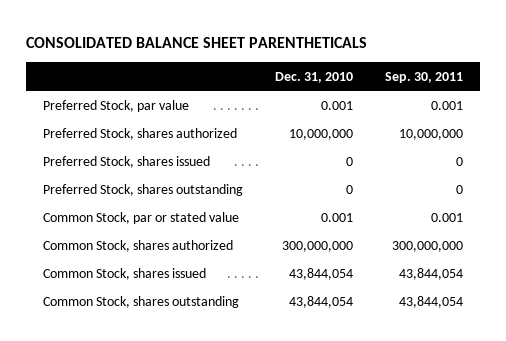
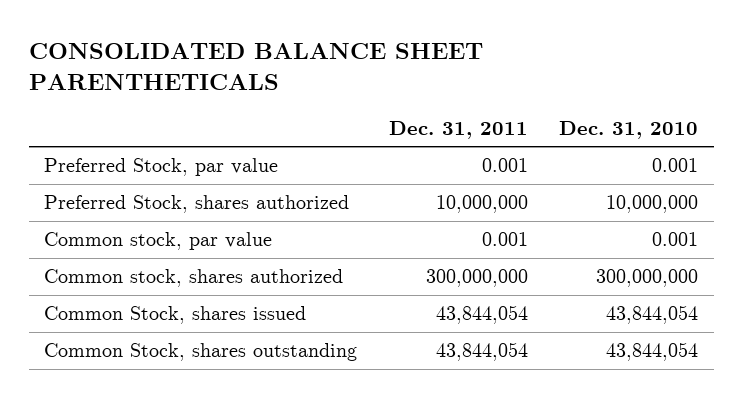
- | Dec. 31, 2010 | Sep. 30, 2011
+ | Dec. 31, 2011 | Dec. 31, 2010
- Preferred Stock, shares issued | 0 | 0
- Preferred Stock, shares outstanding | 0 | 0
- Common Stock, par or stated value | 0.001 | 0.001
- Common Stock, shares authorized | 300,000,000 | 300,000,000
+ Common stock, par value | 0.001 | 0.001
+ Common stock, shares authorized | 300,000,000 | 300,000,000

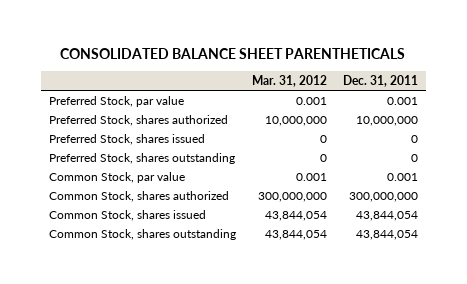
- | Dec. 31, 2011 | Dec. 31, 2010
+ | Mar. 31, 2012 | Dec. 31, 2011
- Common stock, par value | 0.001 | 0.001
- Common stock, shares authorized | 300,000,000 | 300,000,000
+ Preferred Stock, shares issued | 0 | 0
+ Preferred Stock, shares outstanding | 0 | 0
+ Common Stock, par value | 0.001 | 0.001
+ Common Stock, shares authorized | 300,000,000 | 300,000,000

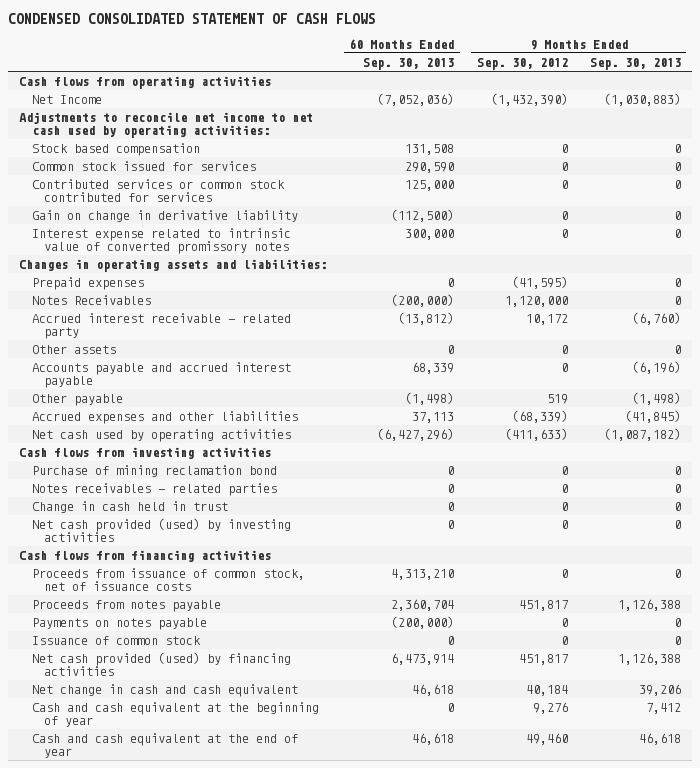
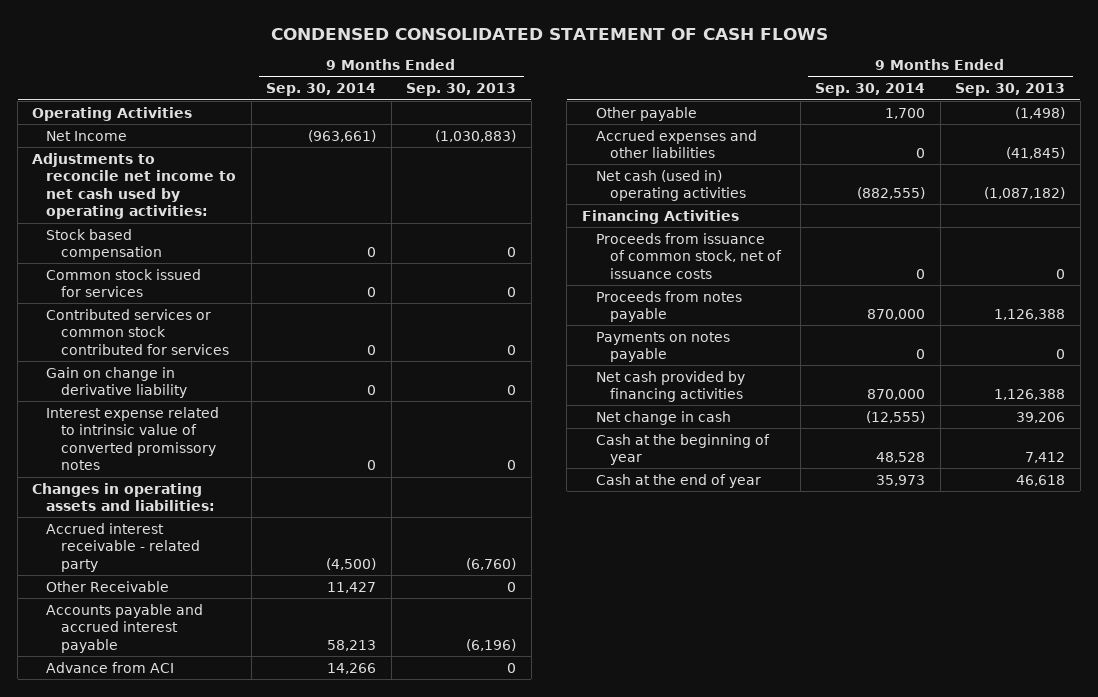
- | 60 Months Ended Sep. 30, 2013 | 9 Months Ended Sep. 30, 2012 | 9 Months Ended Sep. 30, 2013
+ | 9 Months Ended Sep. 30, 2014 | 9 Months Ended Sep. 30, 2013
- Cash flows from operating activities
+ Operating Activities
- Prepaid expenses | 0 | (41,595) | 0
- Notes Receivables | (200,000) | 1,120,000 | 0
- Other assets | 0 | 0 | 0
+ Other Receivable | 11,427 | 0
+ Advance from ACI | 14,266 | 0
- Net cash used by operating activities | (6,427,296) | (411,633) | (1,087,182)
- Cash flows from investing activities
- Purchase of mining reclamation bond | 0 | 0 | 0
- Notes receivables - related parties | 0 | 0 | 0
- Change in cash held in trust | 0 | 0 | 0
- Net cash provided (used) by investing activities | 0 | 0 | 0
- Cash flows from financing activities
+ Net cash (used in) operating activities | (882,555) | (1,087,182)
+ Financing Activities
- Issuance of common stock | 0 | 0 | 0
- Net cash provided (used) by financing activities | 6,473,914 | 451,817 | 1,126,388
- Net change in cash and cash equivalent | 46,618 | 40,184 | 39,206
- Cash and cash equivalent at the beginning of year | 0 | 9,276 | 7,412
- Cash and cash equivalent at the end of year | 46,618 | 49,460 | 46,618
+ Net cash provided by financing activities | 870,000 | 1,126,388
+ Net change in cash | (12,555) | 39,206
+ Cash at the beginning of year | 48,528 | 7,412
+ Cash at the end of year | 35,973 | 46,618

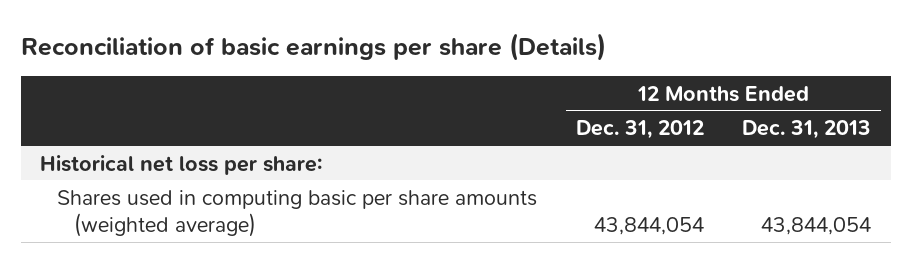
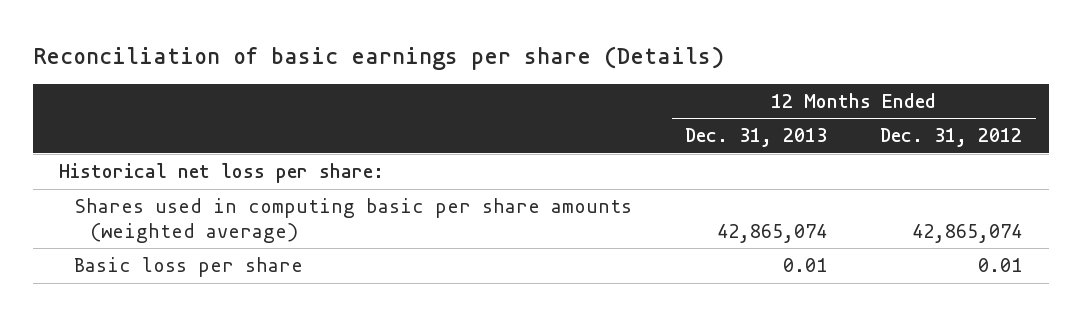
- | 12 Months Ended Dec. 31, 2012 | 12 Months Ended Dec. 31, 2013
+ | 12 Months Ended Dec. 31, 2013 | 12 Months Ended Dec. 31, 2012
- Shares used in computing basic per share amounts (weighted average) | 43,844,054 | 43,844,054
+ Shares used in computing basic per share amounts (weighted average) | 42,865,074 | 42,865,074
+ Basic loss per share | 0.01 | 0.01

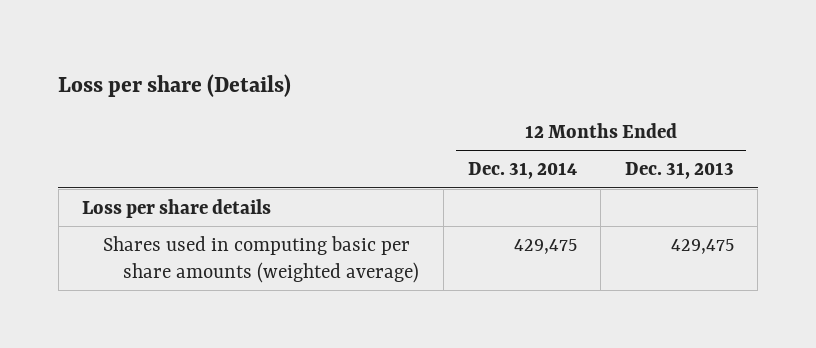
- Reconciliation of basic earnings per share (Details)
+ Loss per share (Details)
- | 12 Months Ended Dec. 31, 2013 | 12 Months Ended Dec. 31, 2012
+ | 12 Months Ended Dec. 31, 2014 | 12 Months Ended Dec. 31, 2013
- Historical net loss per share:
- Shares used in computing basic per share amounts (weighted average) | 42,865,074 | 42,865,074
- Basic loss per share | 0.01 | 0.01
+ Loss per share details
+ Shares used in computing basic per share amounts (weighted average) | 429,475 | 429,475

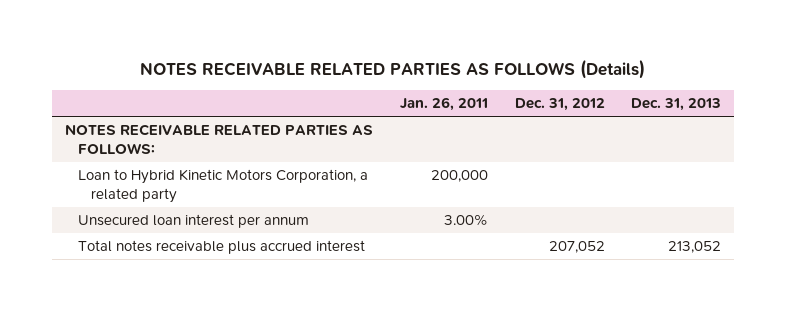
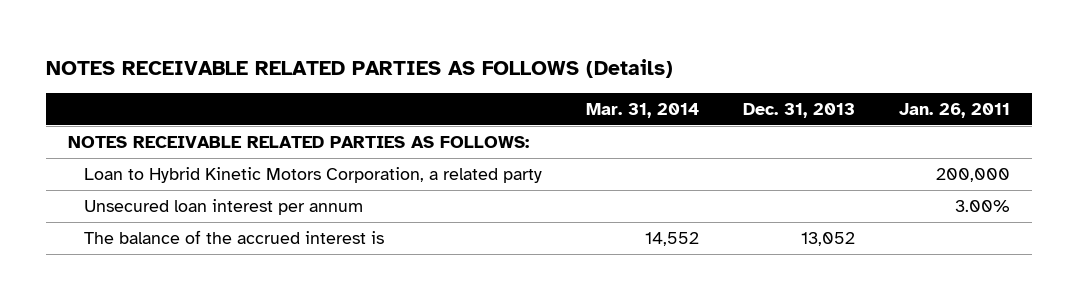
- | Jan. 26, 2011 | Dec. 31, 2012 | Dec. 31, 2013
+ | Mar. 31, 2014 | Dec. 31, 2013 | Jan. 26, 2011
- Total notes receivable plus accrued interest | | 207,052 | 213,052
+ The balance of the accrued interest is | 14,552 | 13,052 |

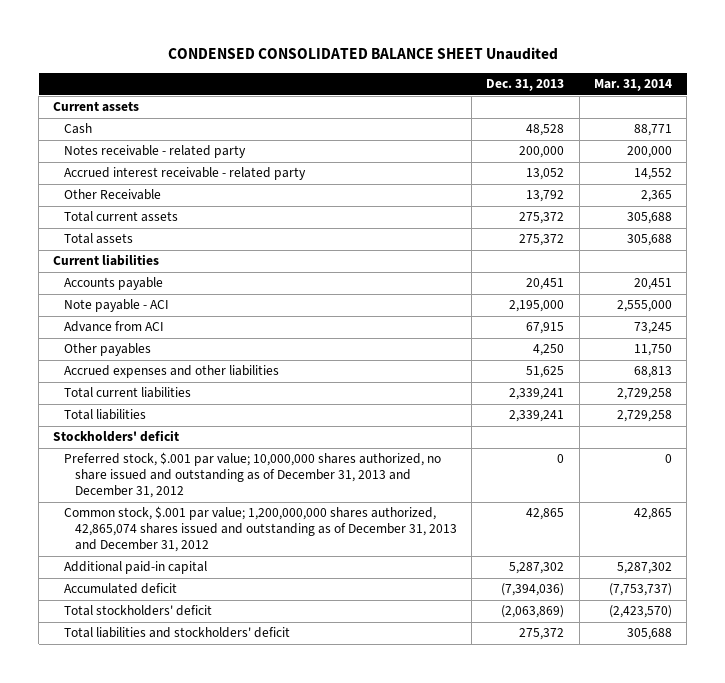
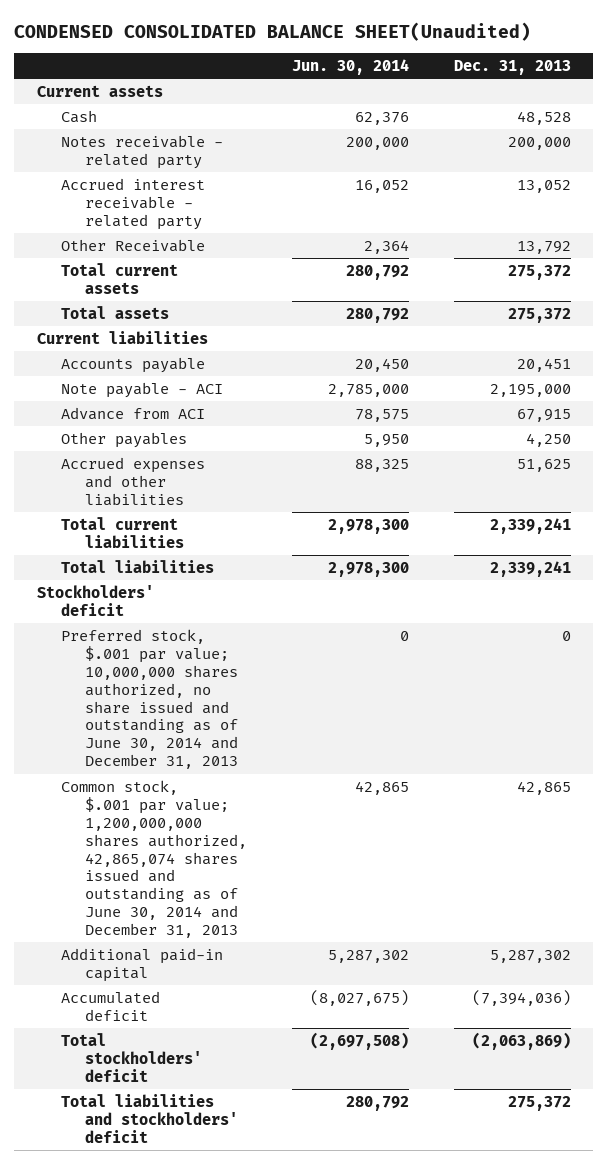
- CONDENSED CONSOLIDATED BALANCE SHEET Unaudited
+ CONDENSED CONSOLIDATED BALANCE SHEET(Unaudited)
- | Dec. 31, 2013 | Mar. 31, 2014
+ | Jun. 30, 2014 | Dec. 31, 2013
- Preferred stock, $.001 par value; 10,000,000 shares authorized, no share issued and outstanding as of December 31, 2013 and December 31, 2012 | 0 | 0
- Common stock, $.001 par value; 1,200,000,000 shares authorized, 42,865,074 shares issued and outstanding as of December 31, 2013 and December 31, 2012 | 42,865 | 42,865
+ Preferred stock, $.001 par value; 10,000,000 shares authorized, no share issued and outstanding as of June 30, 2014 and December 31, 2013 | 0 | 0
+ Common stock, $.001 par value; 1,200,000,000 shares authorized, 42,865,074 shares issued and outstanding as of June 30, 2014 and December 31, 2013 | 42,865 | 42,865

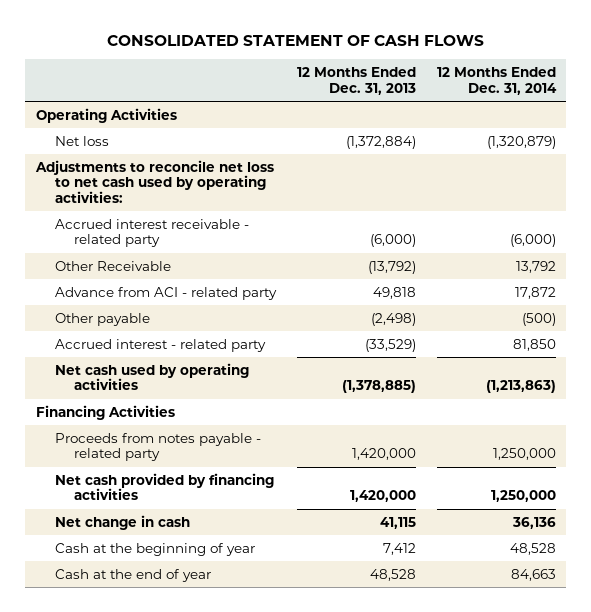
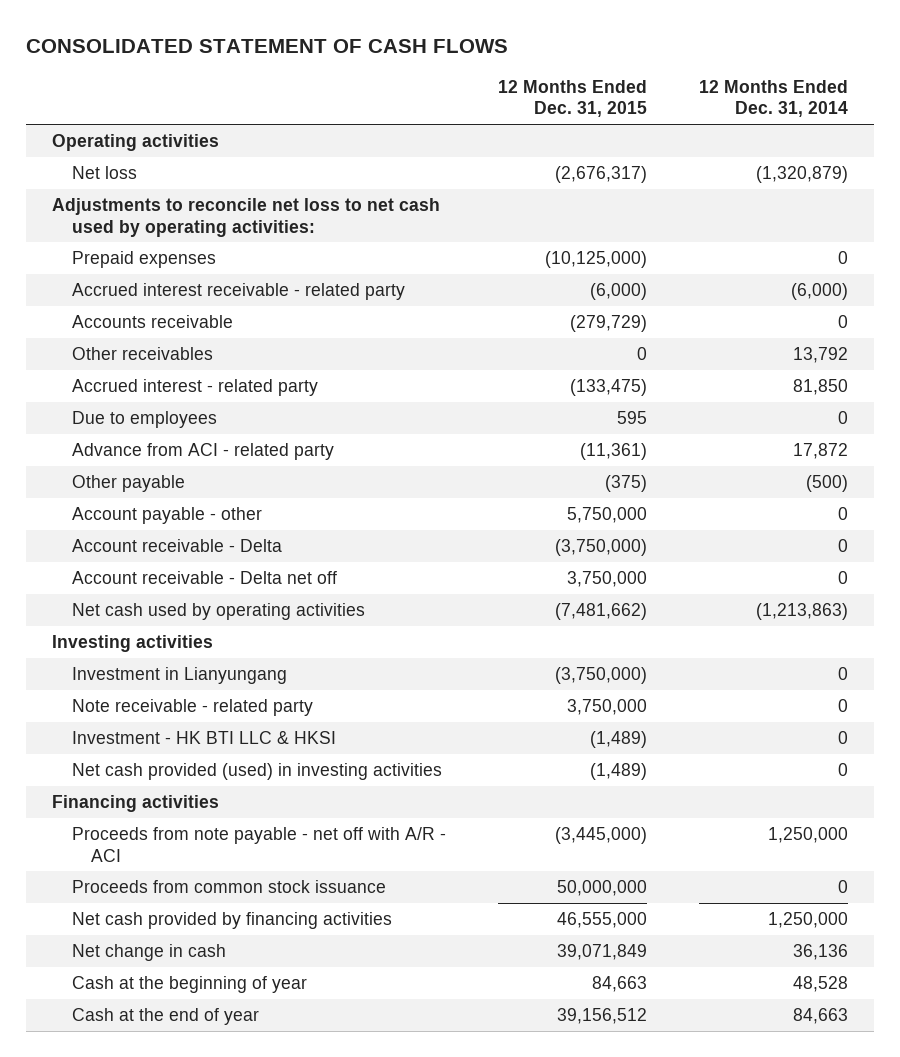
- | 12 Months Ended Dec. 31, 2013 | 12 Months Ended Dec. 31, 2014
+ | 12 Months Ended Dec. 31, 2015 | 12 Months Ended Dec. 31, 2014
- Operating Activities
+ Operating activities
+ Prepaid expenses | (10,125,000) | 0
- Other Receivable | (13,792) | 13,792
+ Accounts receivable | (279,729) | 0
+ Other receivables | 0 | 13,792
moved up: Accrued interest - related party | (133,475) | 81,850
+ Due to employees | 595 | 0
+ Account payable - other | 5,750,000 | 0
+ Account receivable - Delta | (3,750,000) | 0
+ Account receivable - Delta net off | 3,750,000 | 0
- Financing Activities
- Proceeds from notes payable - related party | 1,420,000 | 1,250,000
+ Investing activities
+ Investment in Lianyungang | (3,750,000) | 0
+ Note receivable - related party | 3,750,000 | 0
+ Investment - HK BTI LLC & HKSI | (1,489) | 0
+ Net cash provided (used) in investing activities | (1,489) | 0
+ Financing activities
+ Proceeds from note payable - net off with A/R - ACI | (3,445,000) | 1,250,000
+ Proceeds from common stock issuance | 50,000,000 | 0

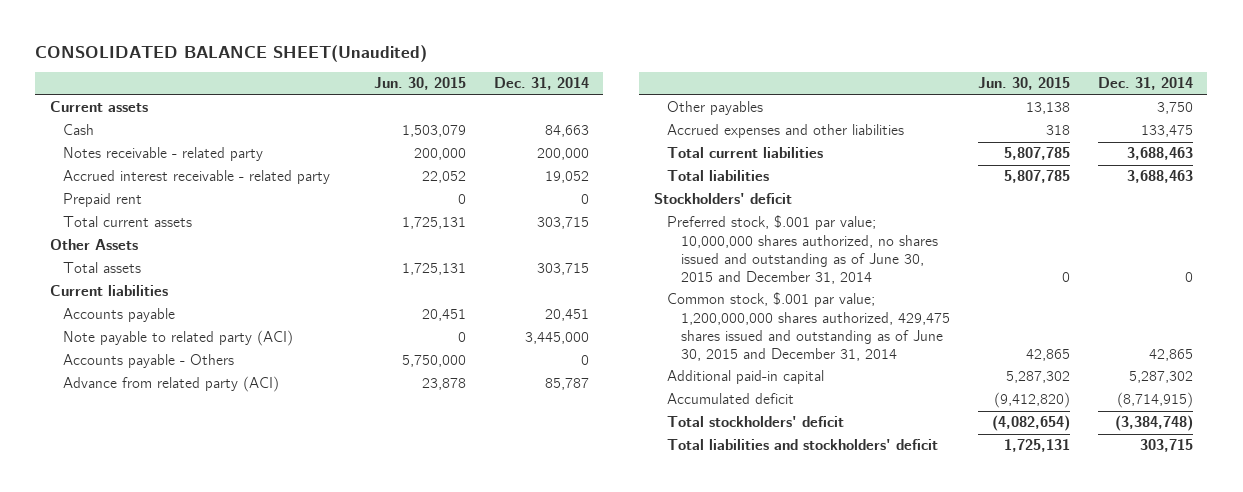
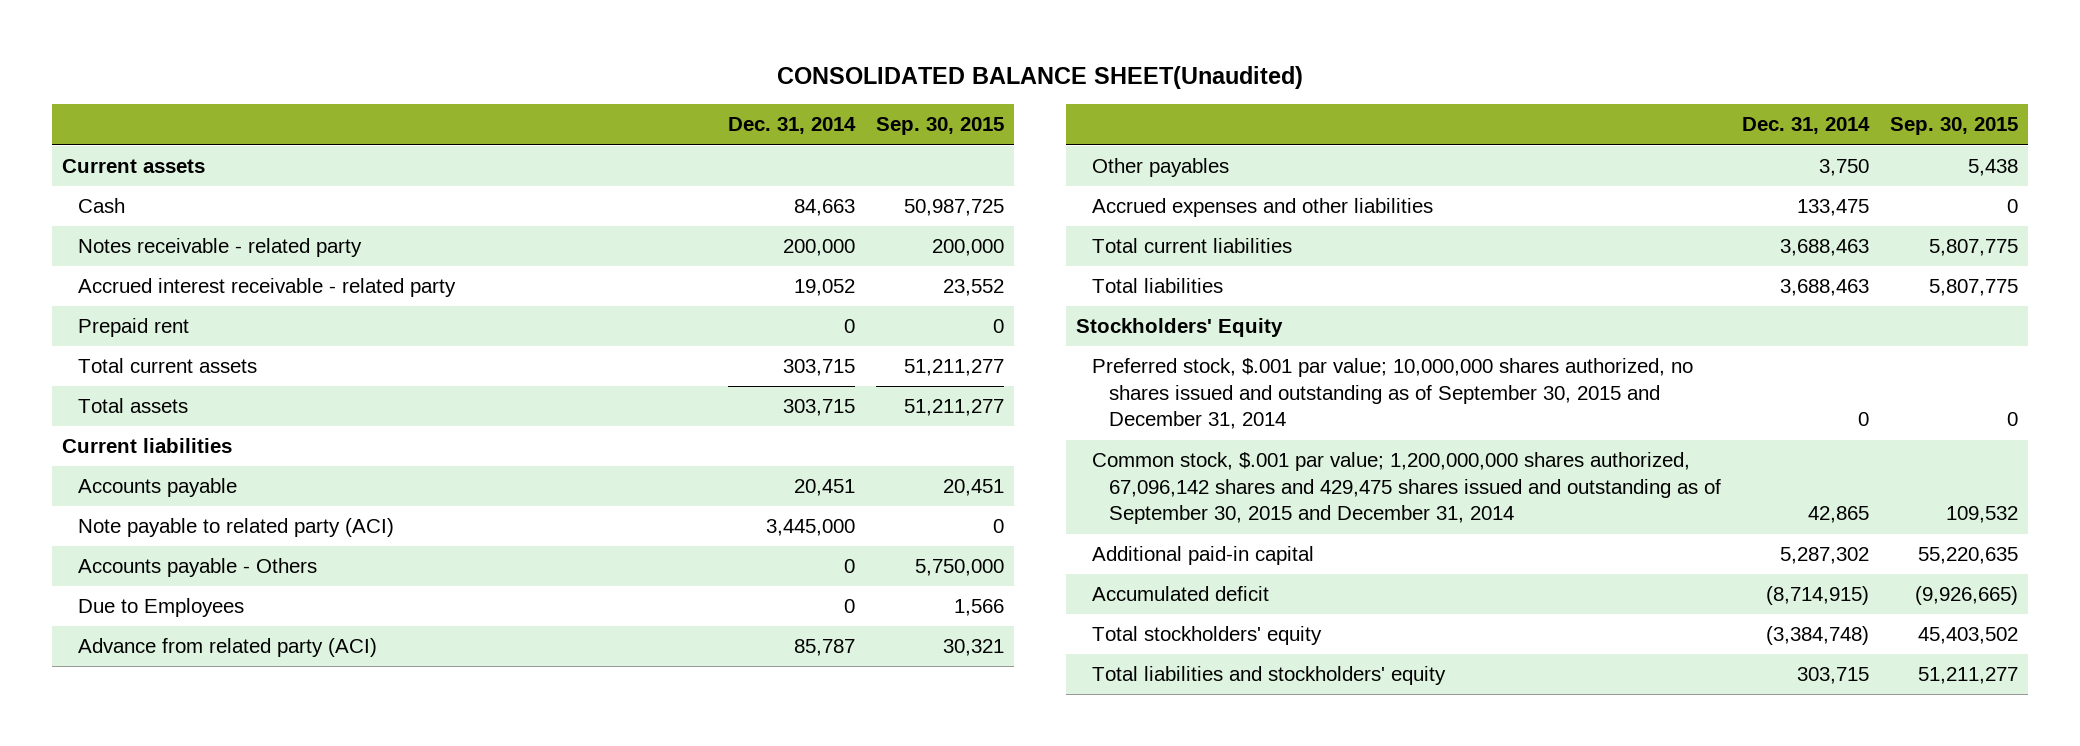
- | Jun. 30, 2015 | Dec. 31, 2014
+ | Dec. 31, 2014 | Sep. 30, 2015
- Other Assets
+ Due to Employees | 0 | 1,566
- Stockholders' deficit
- Preferred stock, $.001 par value; 10,000,000 shares authorized, no shares issued and outstanding as of June 30, 2015 and December 31, 2014 | 0 | 0
- Common stock, $.001 par value; 1,200,000,000 shares authorized, 429,475 shares issued and outstanding as of June 30, 2015 and December 31, 2014 | 42,865 | 42,865
+ Stockholders' Equity
+ Preferred stock, $.001 par value; 10,000,000 shares authorized, no shares issued and outstanding as of September 30, 2015 and December 31, 2014 | 0 | 0
+ Common stock, $.001 par value; 1,200,000,000 shares authorized, 67,096,142 shares and 429,475 shares issued and outstanding as of September 30, 2015 and December 31, 2014 | 42,865 | 109,532
- Total stockholders' deficit | (4,082,654) | (3,384,748)
- Total liabilities and stockholders' deficit | 1,725,131 | 303,715
+ Total stockholders' equity | (3,384,748) | 45,403,502
+ Total liabilities and stockholders' equity | 303,715 | 51,211,277

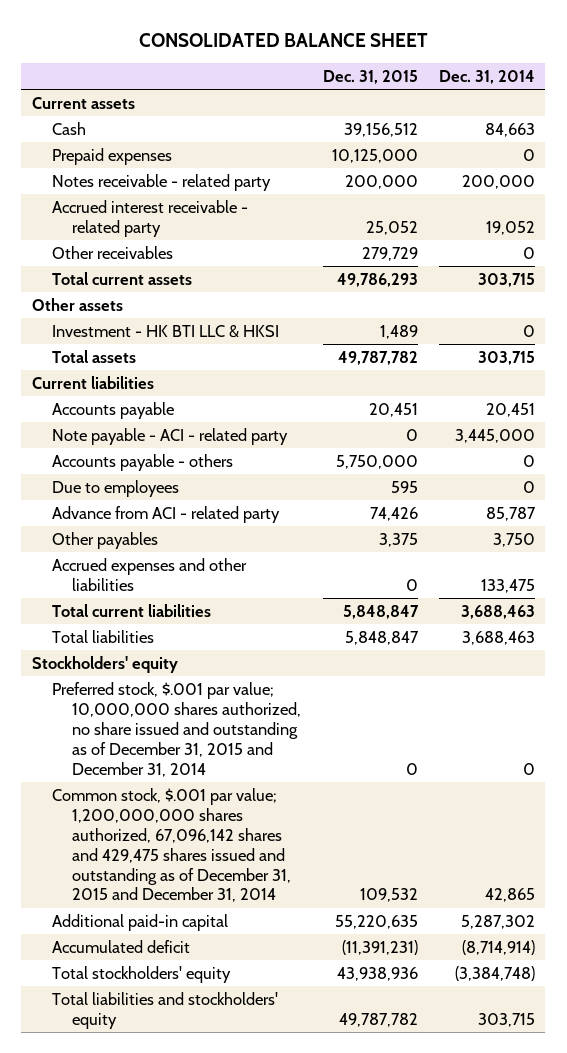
- CONSOLIDATED BALANCE SHEET(Unaudited)
+ CONSOLIDATED BALANCE SHEET
- | Dec. 31, 2014 | Sep. 30, 2015
+ | Dec. 31, 2015 | Dec. 31, 2014
+ Prepaid expenses | 10,125,000 | 0
- Prepaid rent | 0 | 0
+ Other receivables | 279,729 | 0
+ Other assets
+ Investment - HK BTI LLC & HKSI | 1,489 | 0
- Note payable to related party (ACI) | 3,445,000 | 0
- Accounts payable - Others | 0 | 5,750,000
- Due to Employees | 0 | 1,566
- Advance from related party (ACI) | 85,787 | 30,321
+ Note payable - ACI - related party | 0 | 3,445,000
+ Accounts payable - others | 5,750,000 | 0
+ Due to employees | 595 | 0
+ Advance from ACI - related party | 74,426 | 85,787
- Stockholders' Equity
- Preferred stock, $.001 par value; 10,000,000 shares authorized, no shares issued and outstanding as of September 30, 2015 and December 31, 2014 | 0 | 0
- Common stock, $.001 par value; 1,200,000,000 shares authorized, 67,096,142 shares and 429,475 shares issued and outstanding as of September 30, 2015 and December 31, 2014 | 42,865 | 109,532
+ Stockholders' equity
+ Preferred stock, $.001 par value; 10,000,000 shares authorized, no share issued and outstanding as of December 31, 2015 and December 31, 2014 | 0 | 0
+ Common stock, $.001 par value; 1,200,000,000 shares authorized, 67,096,142 shares and 429,475 shares issued and outstanding as of December 31, 2015 and December 31, 2014 | 109,532 | 42,865
- Accumulated deficit | (8,714,915) | (9,926,665)
+ Accumulated deficit | (11,391,231) | (8,714,914)

